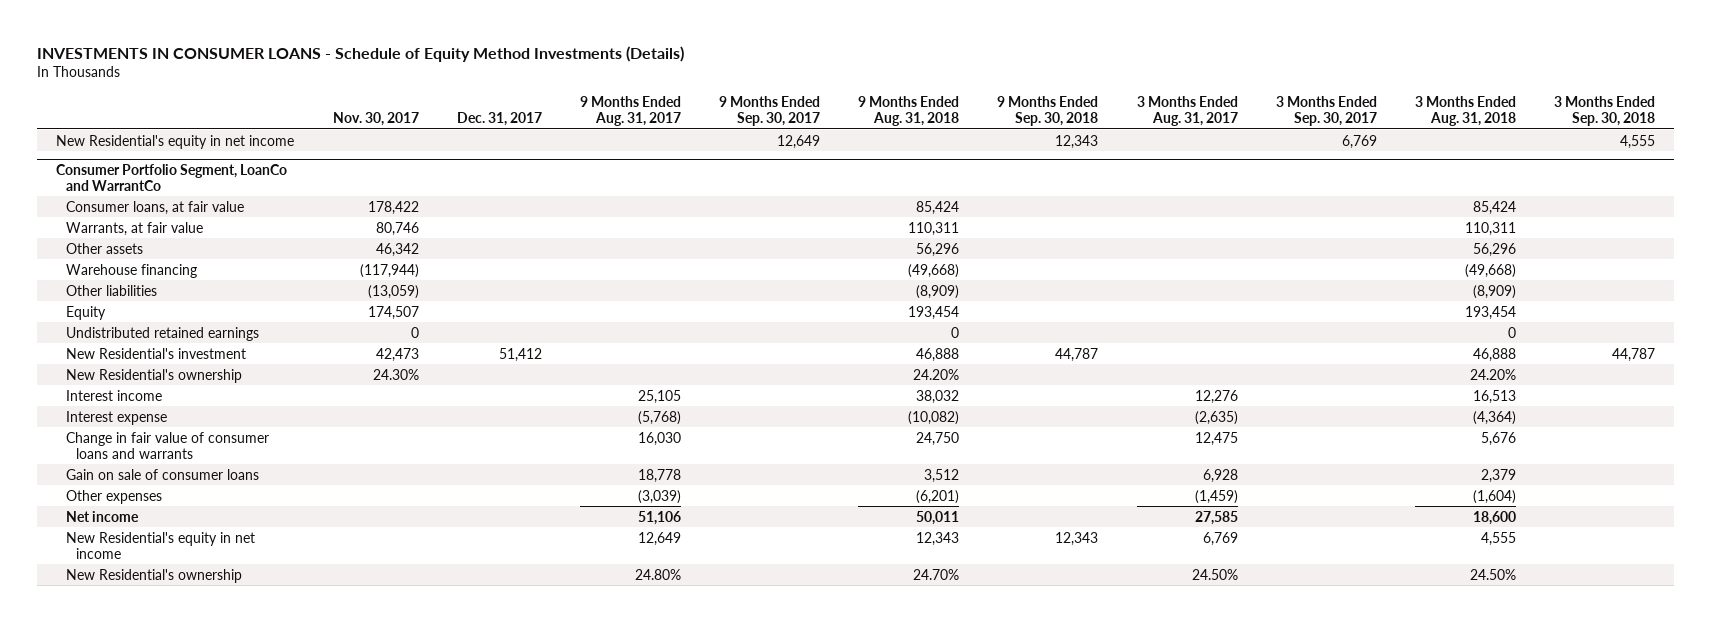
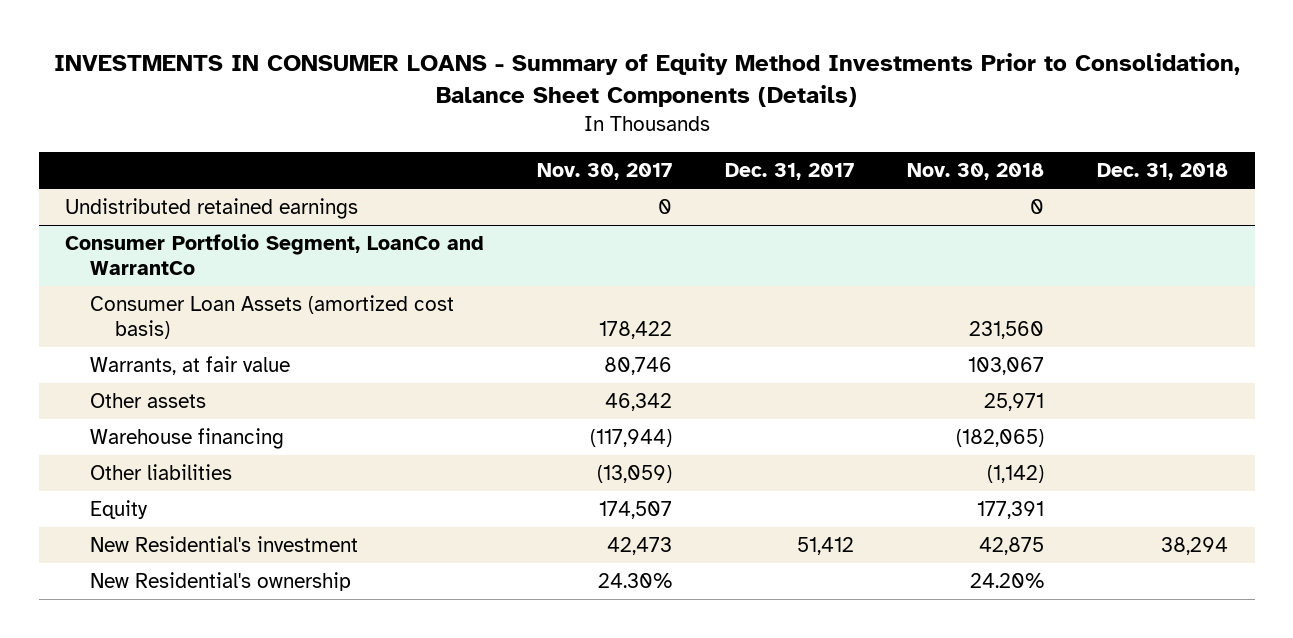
- INVESTMENTS IN CONSUMER LOANS - Schedule of Equity Method Investments (Details)
+ INVESTMENTS IN CONSUMER LOANS - Summary of Equity Method Investments Prior to Consolidation, Balance Sheet Components (Details)
- | Nov. 30, 2017 | Dec. 31, 2017 | 9 Months Ended Aug. 31, 2017 | 9 Months Ended Sep. 30, 2017 | 9 Months Ended Aug. 31, 2018 | 9 Months Ended Sep. 30, 2018 | 3 Months Ended Aug. 31, 2017 | 3 Months Ended Sep. 30, 2017 | 3 Months Ended Aug. 31, 2018 | 3 Months Ended Sep. 30, 2018
+ | Nov. 30, 2017 | Dec. 31, 2017 | Nov. 30, 2018 | Dec. 31, 2018
- New Residential's equity in net income | | | | 12,649 | | 12,343 | | 6,769 | | 4,555
+ Undistributed retained earnings | 0 | | 0 |
@ Consumer Portfolio Segment, LoanCo and WarrantCo
- Consumer loans, at fair value | 178,422 | | | | 85,424 | | | | 85,424 |
+ Consumer Loan Assets (amortized cost basis) | 178,422 | | 231,560 |
- Undistributed retained earnings | 0 | | | | 0 | | | | 0 |
- Interest income | | | 25,105 | | 38,032 | | 12,276 | | 16,513 |
- Interest expense | | | (5,768) | | (10,082) | | (2,635) | | (4,364) |
- Change in fair value of consumer loans and warrants | | | 16,030 | | 24,750 | | 12,475 | | 5,676 |
- Gain on sale of consumer loans | | | 18,778 | | 3,512 | | 6,928 | | 2,379 |
- Other expenses | | | (3,039) | | (6,201) | | (1,459) | | (1,604) |
- Net income | | | 51,106 | | 50,011 | | 27,585 | | 18,600 |
- New Residential's equity in net income | | | 12,649 | | 12,343 | 12,343 | 6,769 | | 4,555 |
- New Residential's ownership | | | 24.80% | | 24.70% | | 24.50% | | 24.50% |

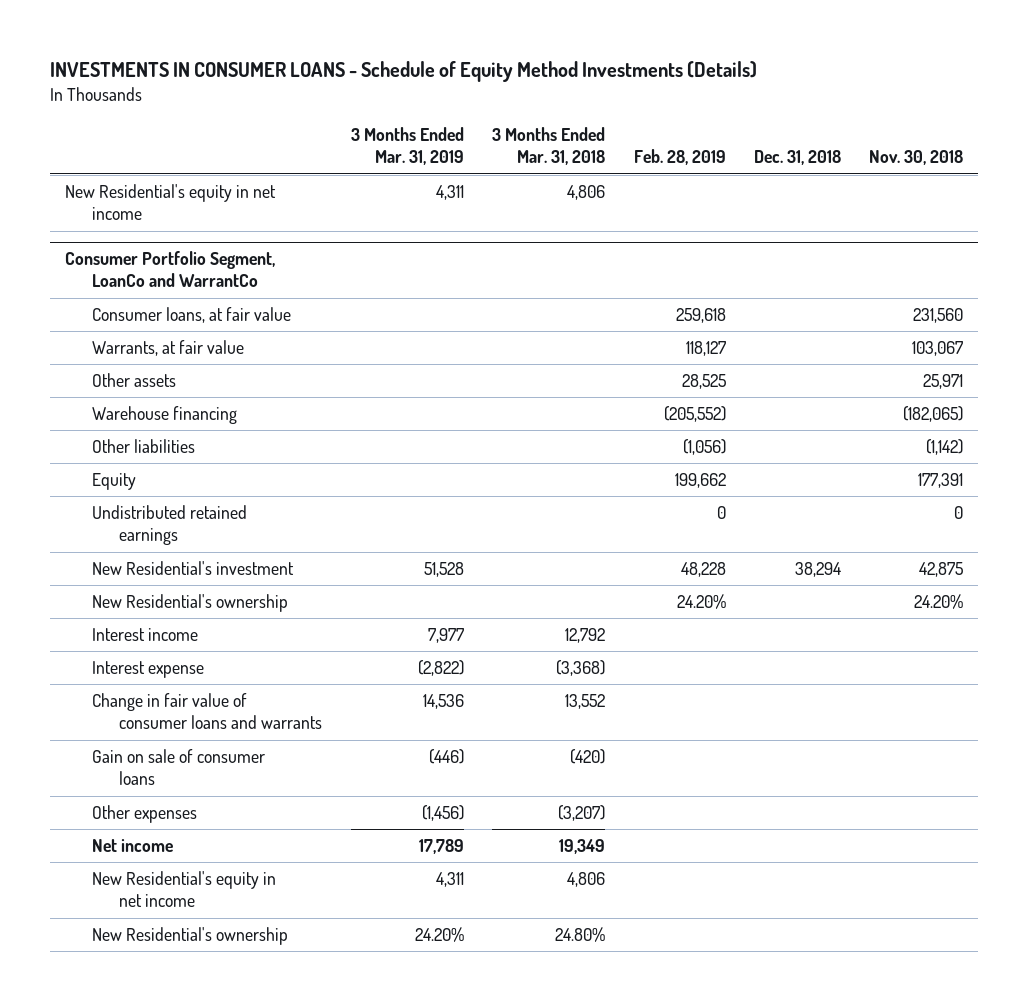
- INVESTMENTS IN CONSUMER LOANS - Summary of Equity Method Investments Prior to Consolidation, Balance Sheet Components (Details)
+ INVESTMENTS IN CONSUMER LOANS - Schedule of Equity Method Investments (Details)
- | Nov. 30, 2017 | Dec. 31, 2017 | Nov. 30, 2018 | Dec. 31, 2018
+ | 3 Months Ended Mar. 31, 2019 | 3 Months Ended Mar. 31, 2018 | Feb. 28, 2019 | Dec. 31, 2018 | Nov. 30, 2018
- Undistributed retained earnings | 0 | | 0 |
+ New Residential's equity in net income | 4,311 | 4,806 | | |
@ Consumer Portfolio Segment, LoanCo and WarrantCo
- Consumer Loan Assets (amortized cost basis) | 178,422 | | 231,560 |
+ Consumer loans, at fair value | | | 259,618 | | 231,560
+ Undistributed retained earnings | | | 0 | | 0
+ Interest income | 7,977 | 12,792 | | |
+ Interest expense | (2,822) | (3,368) | | |
+ Change in fair value of consumer loans and warrants | 14,536 | 13,552 | | |
+ Gain on sale of consumer loans | (446) | (420) | | |
+ Other expenses | (1,456) | (3,207) | | |
+ Net income | 17,789 | 19,349 | | |
+ New Residential's equity in net income | 4,311 | 4,806 | | |
+ New Residential's ownership | 24.20% | 24.80% | | |

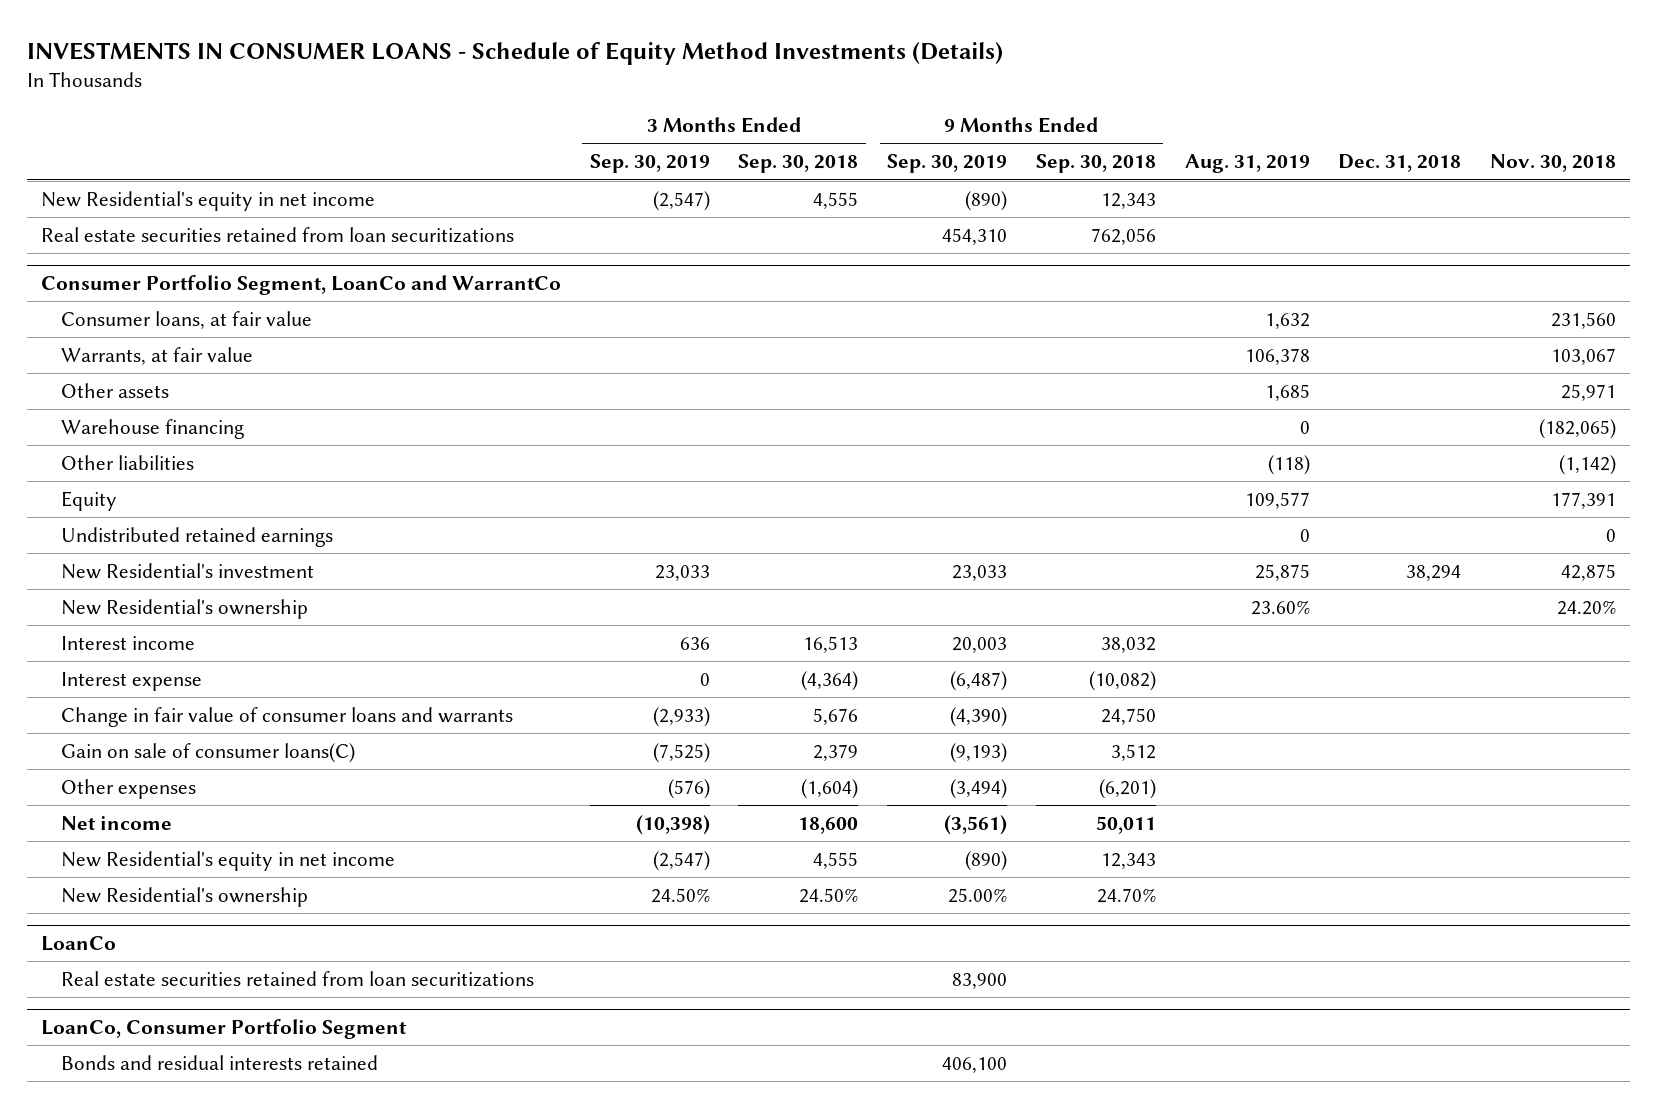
- | 3 Months Ended Mar. 31, 2019 | 3 Months Ended Mar. 31, 2018 | Feb. 28, 2019 | Dec. 31, 2018 | Nov. 30, 2018
+ | 3 Months Ended Sep. 30, 2019 | 3 Months Ended Sep. 30, 2018 | 9 Months Ended Sep. 30, 2019 | 9 Months Ended Sep. 30, 2018 | Aug. 31, 2019 | Dec. 31, 2018 | Nov. 30, 2018
+ Real estate securities retained from loan securitizations | | | 454,310 | 762,056 | | |
@ Consumer Portfolio Segment, LoanCo and WarrantCo
- Gain on sale of consumer loans | (446) | (420) | | |
+ Gain on sale of consumer loans(C) | (7,525) | 2,379 | (9,193) | 3,512 | | |
+ LoanCo
+ Real estate securities retained from loan securitizations | | | 83,900 | | | |
+ LoanCo, Consumer Portfolio Segment
+ Bonds and residual interests retained | | | 406,100 | | | |

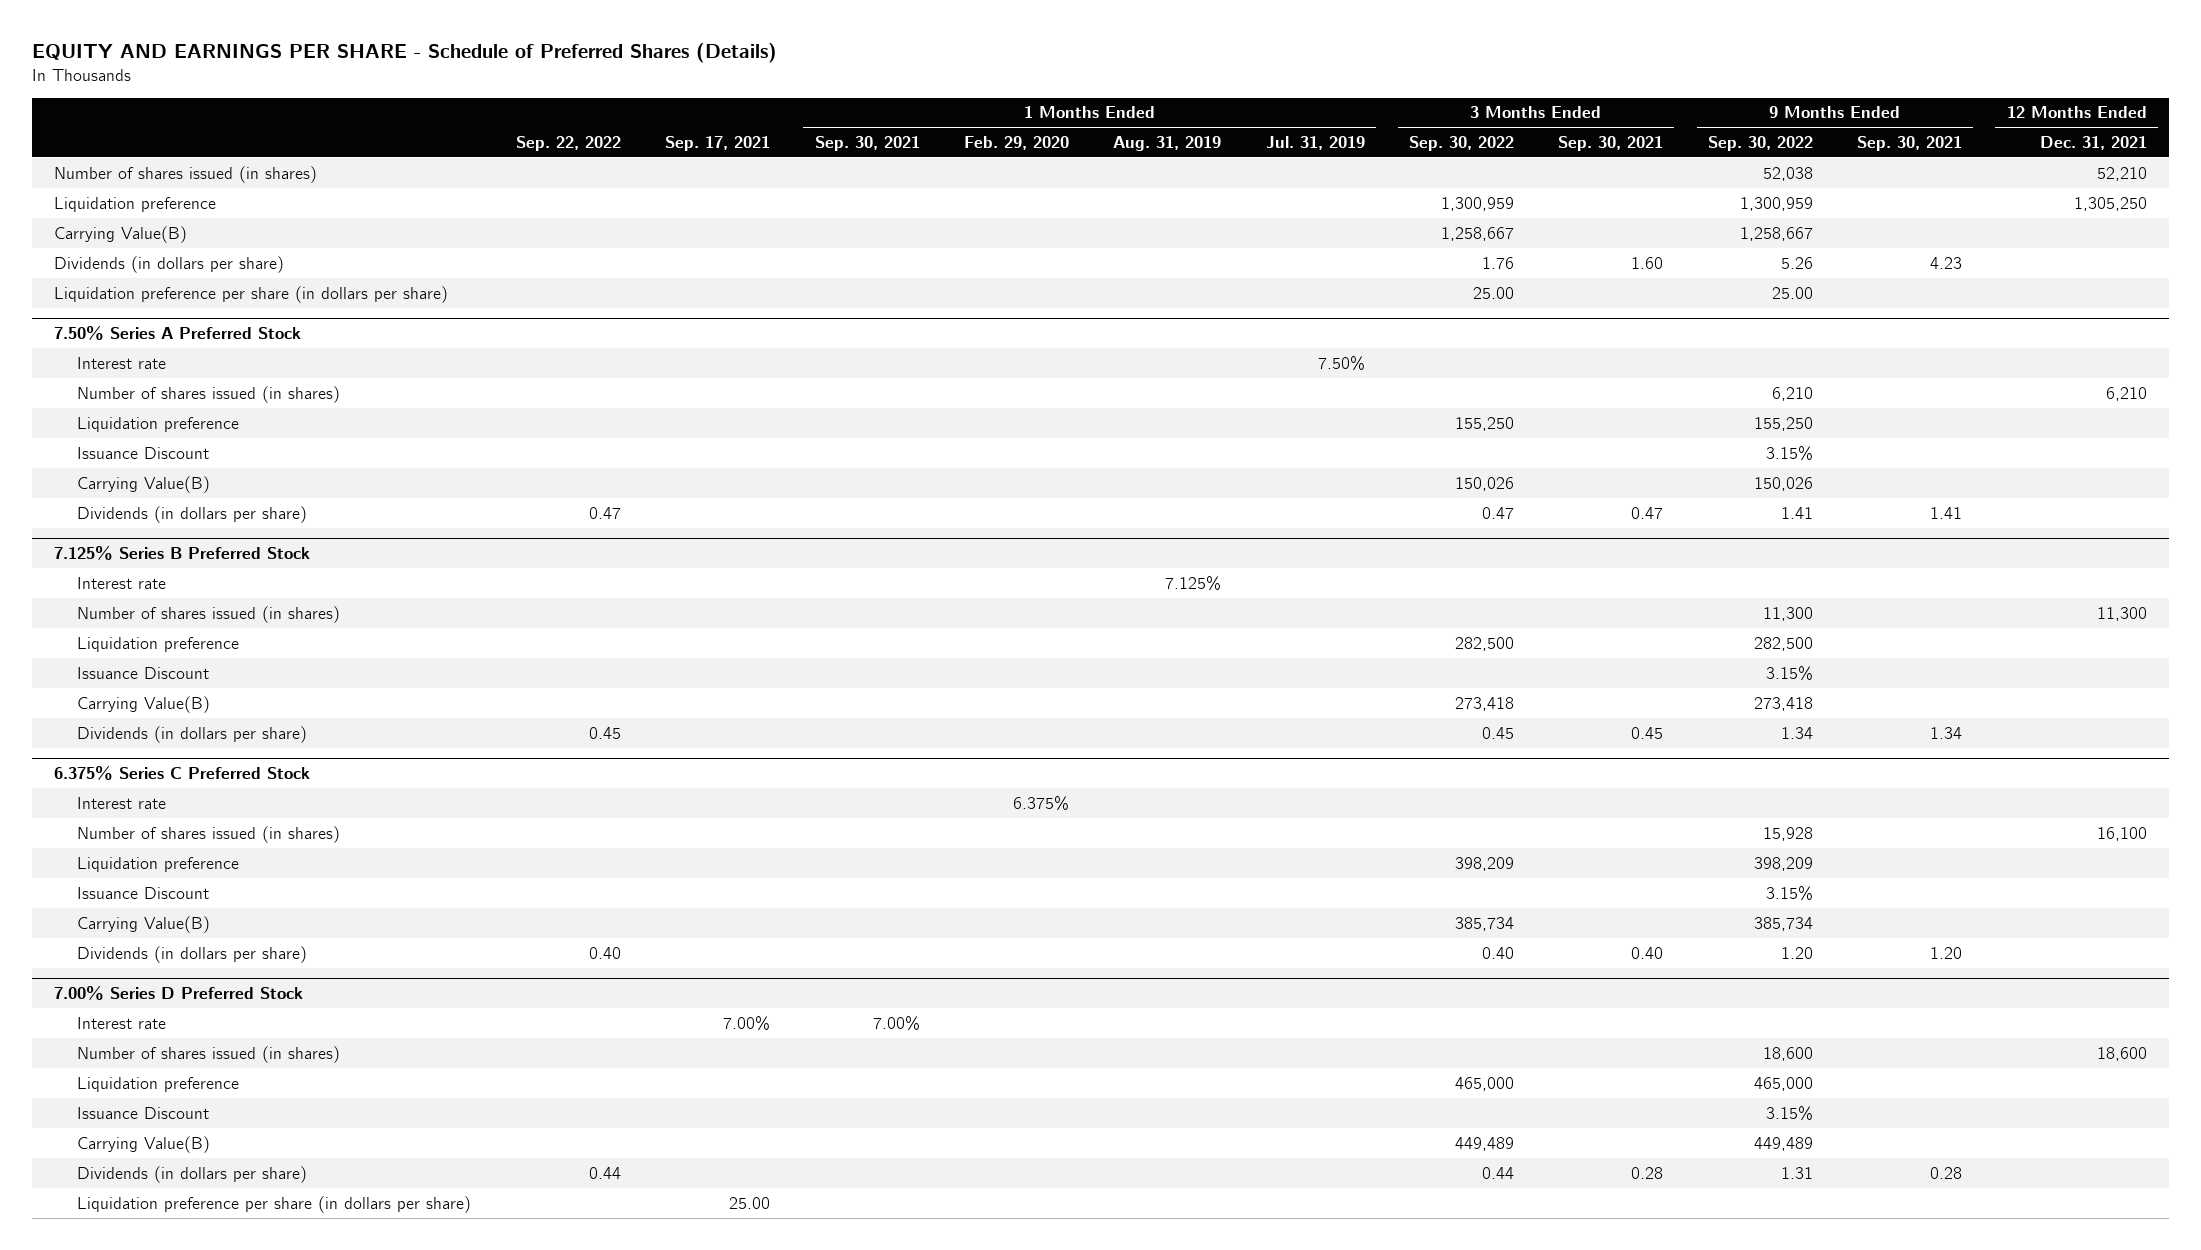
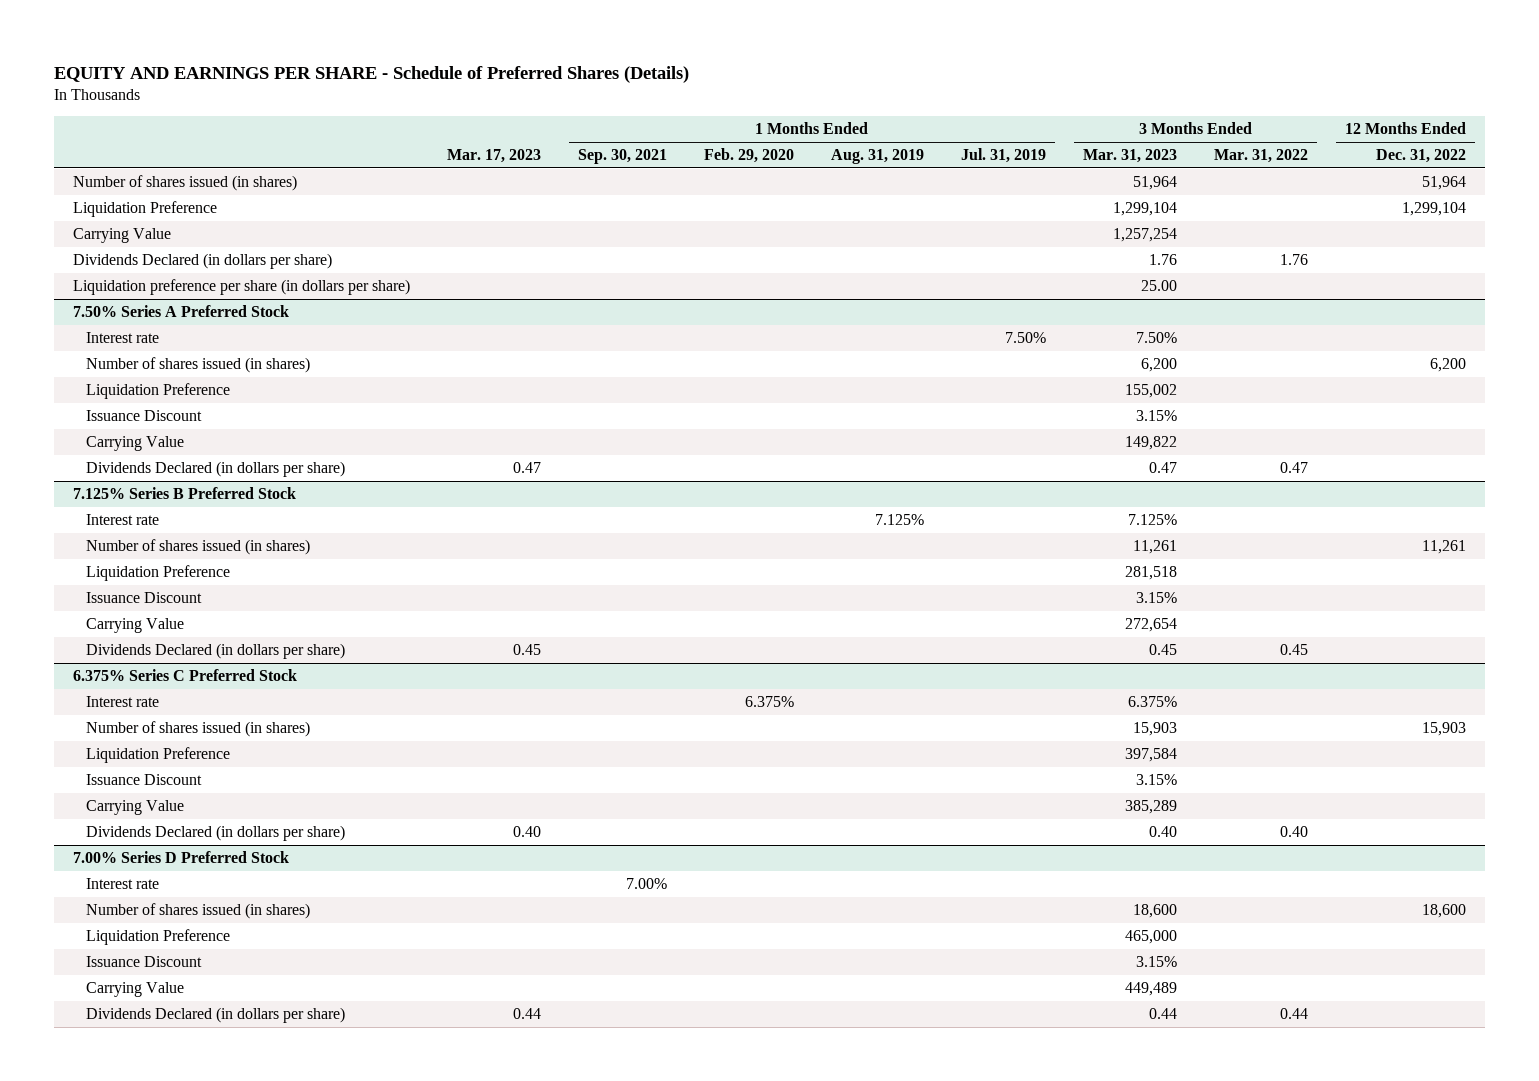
- | Sep. 22, 2022 | Sep. 17, 2021 | 1 Months Ended Sep. 30, 2021 | 1 Months Ended Feb. 29, 2020 | 1 Months Ended Aug. 31, 2019 | 1 Months Ended Jul. 31, 2019 | 3 Months Ended Sep. 30, 2022 | 3 Months Ended Sep. 30, 2021 | 9 Months Ended Sep. 30, 2022 | 9 Months Ended Sep. 30, 2021 | 12 Months Ended Dec. 31, 2021
+ | Mar. 17, 2023 | 1 Months Ended Sep. 30, 2021 | 1 Months Ended Feb. 29, 2020 | 1 Months Ended Aug. 31, 2019 | 1 Months Ended Jul. 31, 2019 | 3 Months Ended Mar. 31, 2023 | 3 Months Ended Mar. 31, 2022 | 12 Months Ended Dec. 31, 2022
- Liquidation preference | | | | | | | 1,300,959 | | 1,300,959 | | 1,305,250
- Carrying Value(B) | | | | | | | 1,258,667 | | 1,258,667 | |
- Dividends (in dollars per share) | | | | | | | 1.76 | 1.60 | 5.26 | 4.23 |
+ Liquidation Preference | | | | | | 1,299,104 | | 1,299,104
+ Carrying Value | | | | | | 1,257,254 | |
+ Dividends Declared (in dollars per share) | | | | | | 1.76 | 1.76 |
@ 7.50% Series A Preferred Stock
- Liquidation preference | | | | | | | 155,250 | | 155,250 | |
+ Liquidation Preference | | | | | | 155,002 | |
- Carrying Value(B) | | | | | | | 150,026 | | 150,026 | |
- Dividends (in dollars per share) | 0.47 | | | | | | 0.47 | 0.47 | 1.41 | 1.41 |
+ Carrying Value | | | | | | 149,822 | |
+ Dividends Declared (in dollars per share) | 0.47 | | | | | 0.47 | 0.47 |
@ 7.125% Series B Preferred Stock
- Liquidation preference | | | | | | | 282,500 | | 282,500 | |
+ Liquidation Preference | | | | | | 281,518 | |
- Carrying Value(B) | | | | | | | 273,418 | | 273,418 | |
- Dividends (in dollars per share) | 0.45 | | | | | | 0.45 | 0.45 | 1.34 | 1.34 |
+ Carrying Value | | | | | | 272,654 | |
+ Dividends Declared (in dollars per share) | 0.45 | | | | | 0.45 | 0.45 |
@ 6.375% Series C Preferred Stock
- Liquidation preference | | | | | | | 398,209 | | 398,209 | |
+ Liquidation Preference | | | | | | 397,584 | |
- Carrying Value(B) | | | | | | | 385,734 | | 385,734 | |
- Dividends (in dollars per share) | 0.40 | | | | | | 0.40 | 0.40 | 1.20 | 1.20 |
+ Carrying Value | | | | | | 385,289 | |
+ Dividends Declared (in dollars per share) | 0.40 | | | | | 0.40 | 0.40 |
@ 7.00% Series D Preferred Stock
- Liquidation preference | | | | | | | 465,000 | | 465,000 | |
+ Liquidation Preference | | | | | | 465,000 | |
- Carrying Value(B) | | | | | | | 449,489 | | 449,489 | |
- Dividends (in dollars per share) | 0.44 | | | | | | 0.44 | 0.28 | 1.31 | 0.28 |
- Liquidation preference per share (in dollars per share) | | 25.00 | | | | | | | | |
+ Carrying Value | | | | | | 449,489 | |
+ Dividends Declared (in dollars per share) | 0.44 | | | | | 0.44 | 0.44 |

